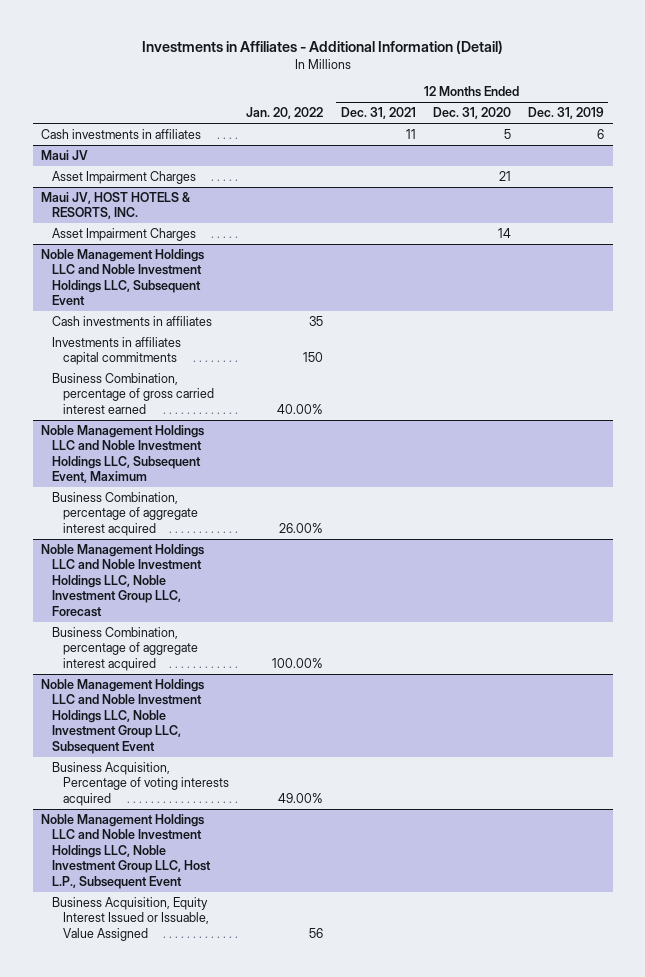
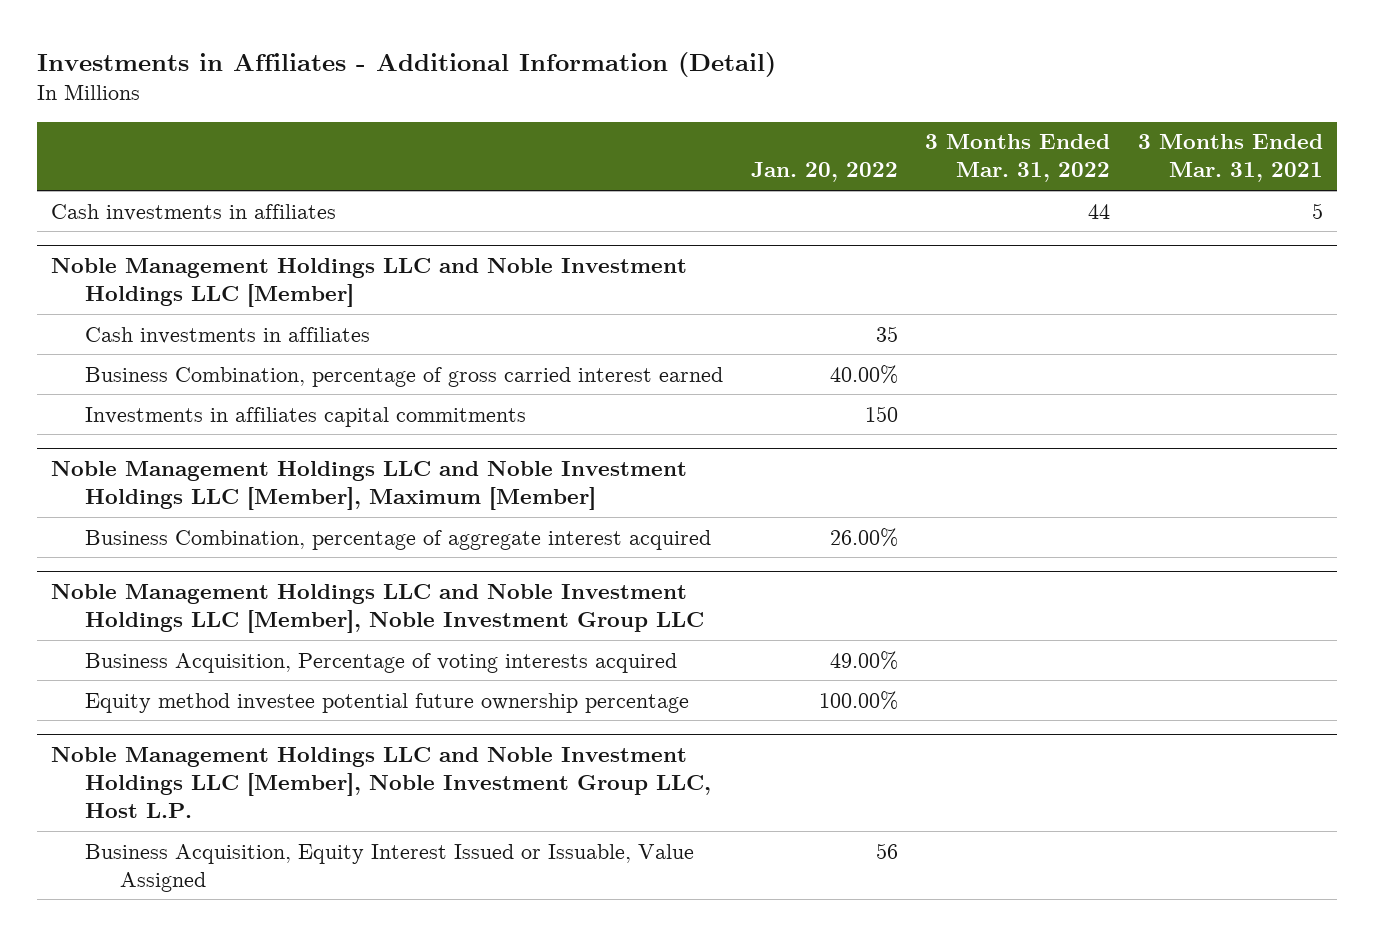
- | Jan. 20, 2022 | 12 Months Ended Dec. 31, 2021 | 12 Months Ended Dec. 31, 2020 | 12 Months Ended Dec. 31, 2019
+ | Jan. 20, 2022 | 3 Months Ended Mar. 31, 2022 | 3 Months Ended Mar. 31, 2021
- Maui JV
- Asset Impairment Charges | | | 21 |
- Maui JV, HOST HOTELS & RESORTS, INC.
- Asset Impairment Charges | | | 14 |
- Noble Management Holdings LLC and Noble Investment Holdings LLC, Subsequent Event
+ Noble Management Holdings LLC and Noble Investment Holdings LLC [Member]
- Investments in affiliates capital commitments | 150 | | |
- Noble Management Holdings LLC and Noble Investment Holdings LLC, Subsequent Event, Maximum
+ Investments in affiliates capital commitments | 150 | |
+ Noble Management Holdings LLC and Noble Investment Holdings LLC [Member], Maximum [Member]
- Noble Management Holdings LLC and Noble Investment Holdings LLC, Noble Investment Group LLC, Forecast
- Business Combination, percentage of aggregate interest acquired | 100.00% | | |
- Noble Management Holdings LLC and Noble Investment Holdings LLC, Noble Investment Group LLC, Subsequent Event
+ Noble Management Holdings LLC and Noble Investment Holdings LLC [Member], Noble Investment Group LLC
- Noble Management Holdings LLC and Noble Investment Holdings LLC, Noble Investment Group LLC, Host L.P., Subsequent Event
+ Equity method investee potential future ownership percentage | 100.00% | |
+ Noble Management Holdings LLC and Noble Investment Holdings LLC [Member], Noble Investment Group LLC, Host L.P.

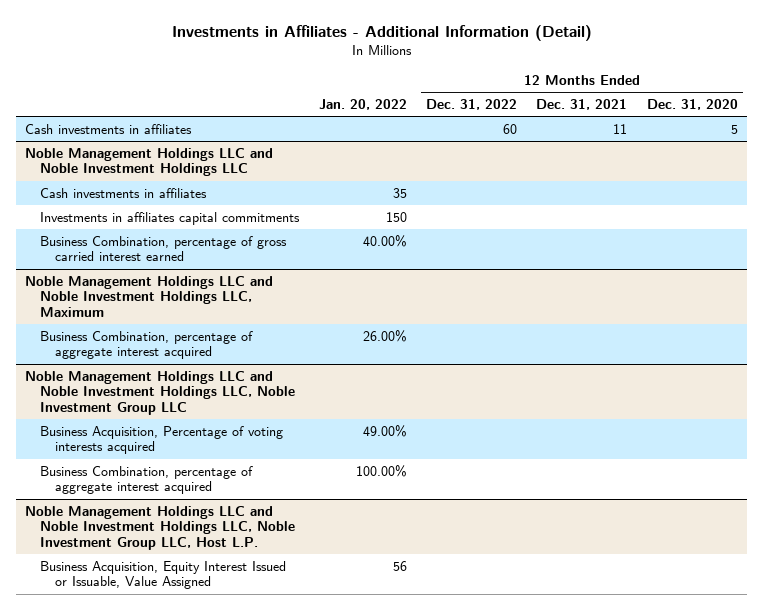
- | Jan. 20, 2022 | 3 Months Ended Mar. 31, 2022 | 3 Months Ended Mar. 31, 2021
+ | Jan. 20, 2022 | 12 Months Ended Dec. 31, 2022 | 12 Months Ended Dec. 31, 2021 | 12 Months Ended Dec. 31, 2020
- Noble Management Holdings LLC and Noble Investment Holdings LLC [Member]
+ Noble Management Holdings LLC and Noble Investment Holdings LLC
- Business Combination, percentage of gross carried interest earned | 40.00% | |
- Noble Management Holdings LLC and Noble Investment Holdings LLC [Member], Maximum [Member]
+ Business Combination, percentage of gross carried interest earned | 40.00% | | |
+ Noble Management Holdings LLC and Noble Investment Holdings LLC, Maximum
- Noble Management Holdings LLC and Noble Investment Holdings LLC [Member], Noble Investment Group LLC
+ Noble Management Holdings LLC and Noble Investment Holdings LLC, Noble Investment Group LLC
- Equity method investee potential future ownership percentage | 100.00% | |
- Noble Management Holdings LLC and Noble Investment Holdings LLC [Member], Noble Investment Group LLC, Host L.P.
+ Business Combination, percentage of aggregate interest acquired | 100.00% | | |
+ Noble Management Holdings LLC and Noble Investment Holdings LLC, Noble Investment Group LLC, Host L.P.

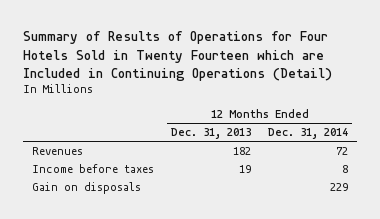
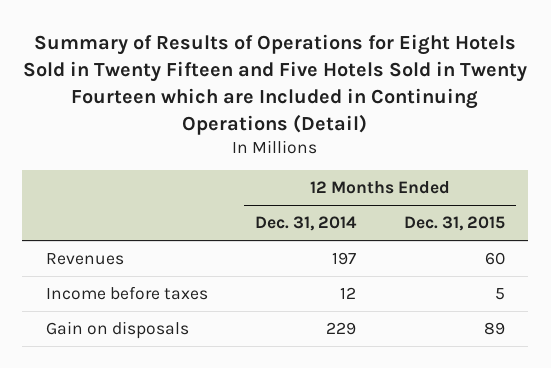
- Summary of Results of Operations for Four Hotels Sold in Twenty Fourteen which are Included in Continuing Operations (Detail)
+ Summary of Results of Operations for Eight Hotels Sold in Twenty Fifteen and Five Hotels Sold in Twenty Fourteen which are Included in Continuing Operations (Detail)
- | 12 Months Ended Dec. 31, 2013 | 12 Months Ended Dec. 31, 2014
+ | 12 Months Ended Dec. 31, 2014 | 12 Months Ended Dec. 31, 2015
- Revenues | 182 | 72
- Income before taxes | 19 | 8
+ Revenues | 197 | 60
+ Income before taxes | 12 | 5

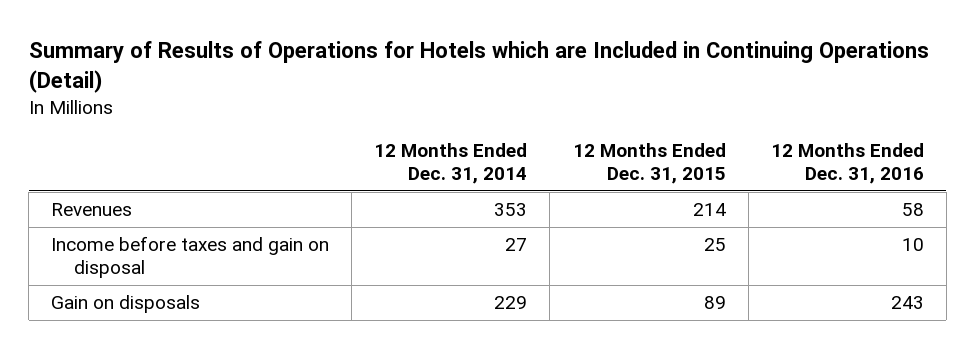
- Summary of Results of Operations for Eight Hotels Sold in Twenty Fifteen and Five Hotels Sold in Twenty Fourteen which are Included in Continuing Operations (Detail)
+ Summary of Results of Operations for Hotels which are Included in Continuing Operations (Detail)
- | 12 Months Ended Dec. 31, 2014 | 12 Months Ended Dec. 31, 2015
+ | 12 Months Ended Dec. 31, 2014 | 12 Months Ended Dec. 31, 2015 | 12 Months Ended Dec. 31, 2016
- Revenues | 197 | 60
- Income before taxes | 12 | 5
+ Revenues | 353 | 214 | 58
+ Income before taxes and gain on disposal | 27 | 25 | 10

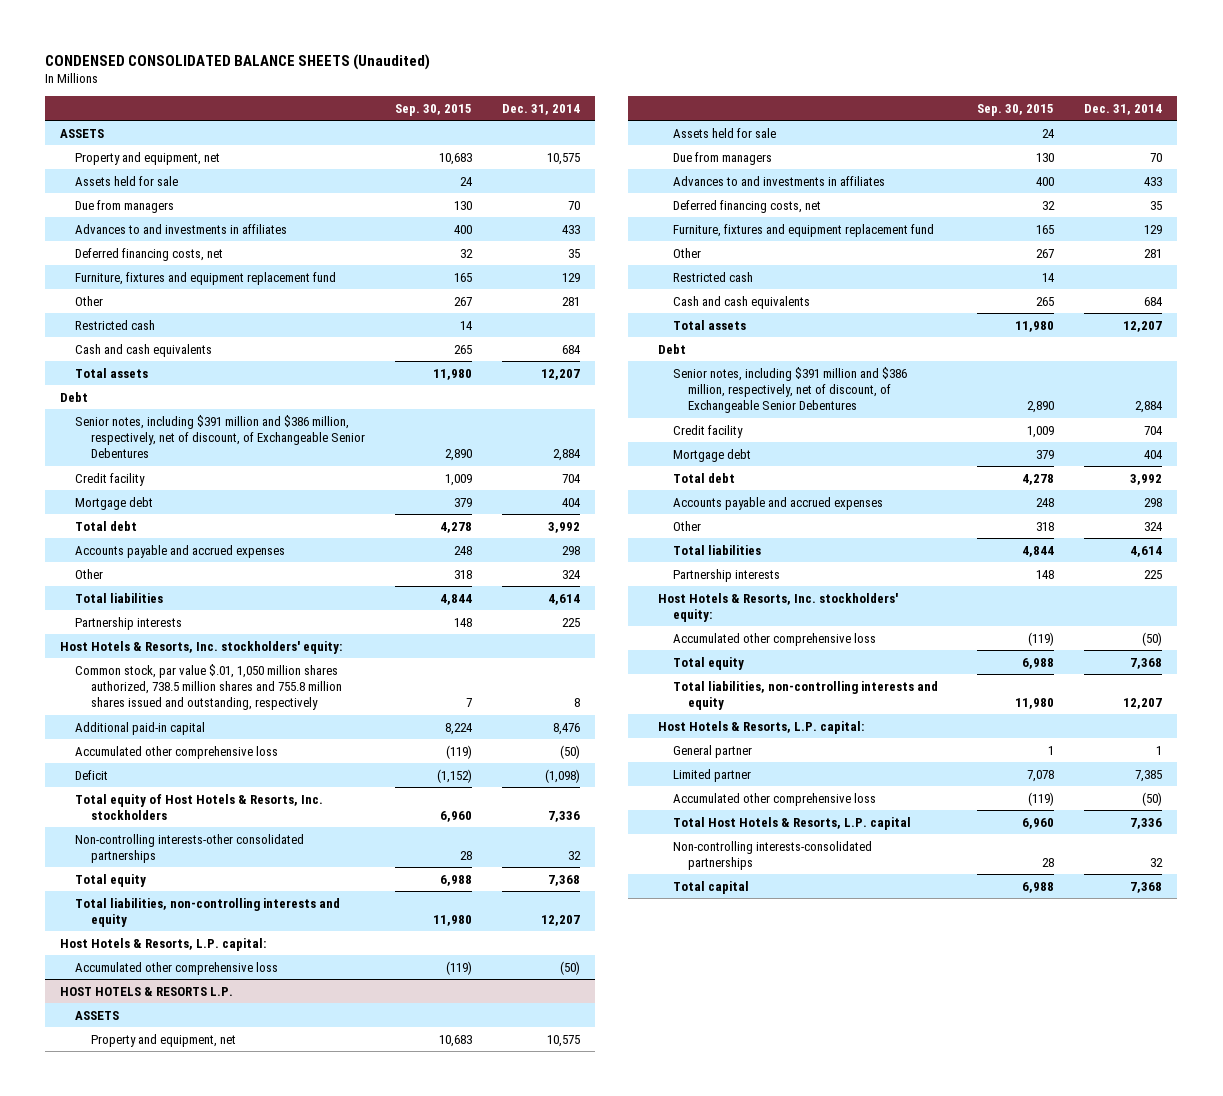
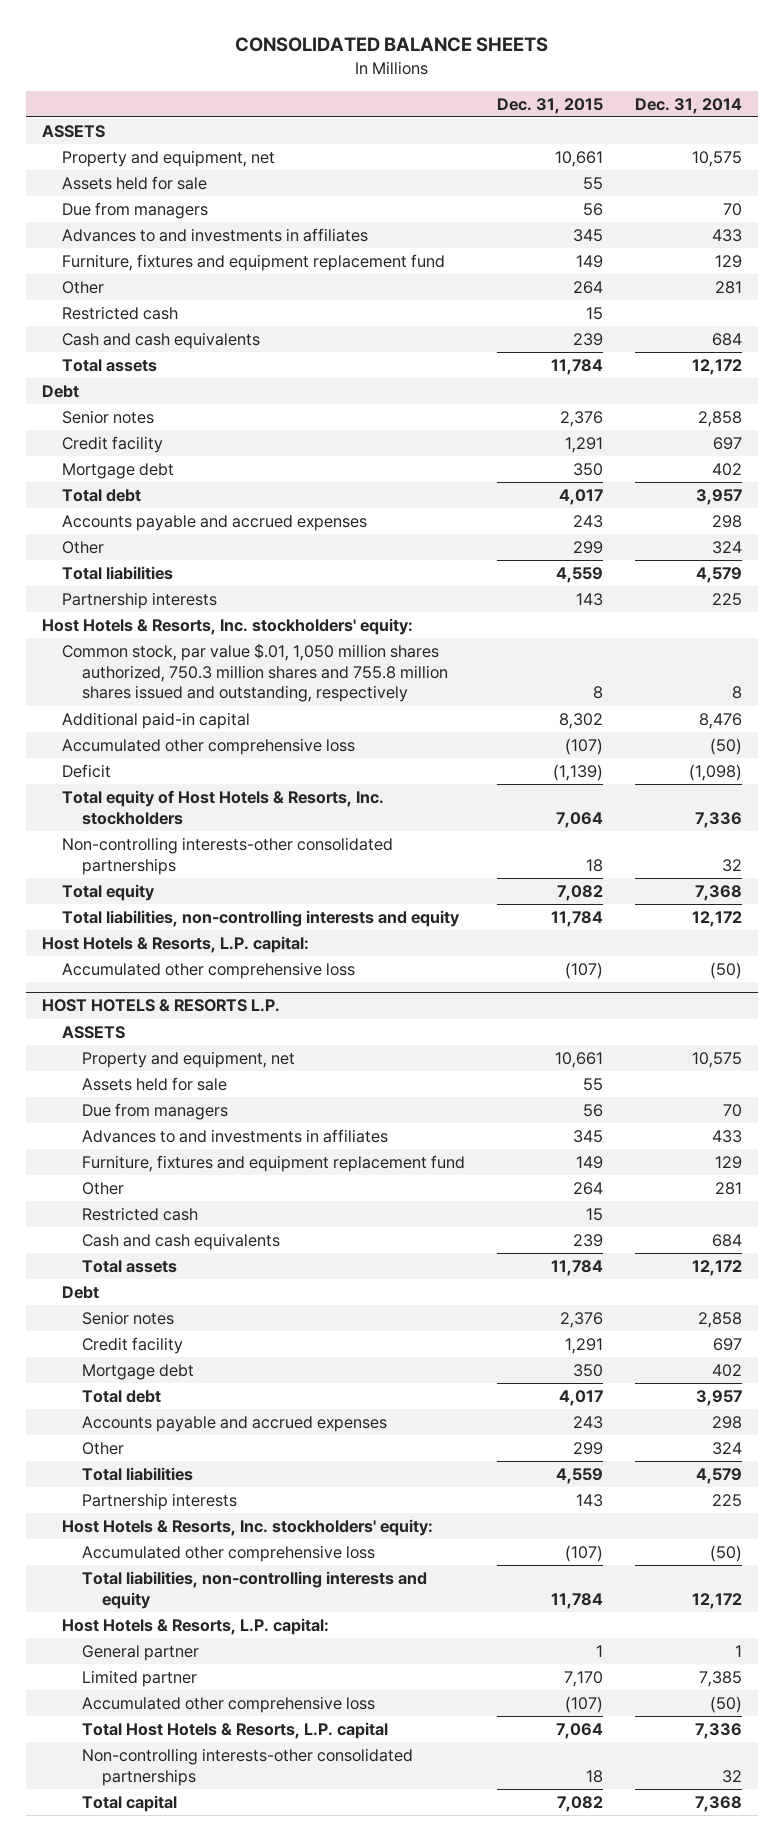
- CONDENSED CONSOLIDATED BALANCE SHEETS (Unaudited)
+ CONSOLIDATED BALANCE SHEETS
- | Sep. 30, 2015 | Dec. 31, 2014
+ | Dec. 31, 2015 | Dec. 31, 2014
- Deferred financing costs, net | 32 | 35
- Total assets | 11,980 | 12,207
+ Total assets | 11,784 | 12,172
- Senior notes, including $391 million and $386 million, respectively, net of discount, of Exchangeable Senior Debentures | 2,890 | 2,884
- Credit facility | 1,009 | 704
- Mortgage debt | 379 | 404
- Total debt | 4,278 | 3,992
+ Senior notes | 2,376 | 2,858
+ Credit facility | 1,291 | 697
+ Mortgage debt | 350 | 402
+ Total debt | 4,017 | 3,957
- Total liabilities | 4,844 | 4,614
+ Total liabilities | 4,559 | 4,579
- Common stock, par value $.01, 1,050 million shares authorized, 738.5 million shares and 755.8 million shares issued and outstanding, respectively | 7 | 8
+ Common stock, par value $.01, 1,050 million shares authorized, 750.3 million shares and 755.8 million shares issued and outstanding, respectively | 8 | 8
- Total liabilities, non-controlling interests and equity | 11,980 | 12,207
+ Total liabilities, non-controlling interests and equity | 11,784 | 12,172
@ HOST HOTELS & RESORTS L.P.
- Deferred financing costs, net | 32 | 35
- Total assets | 11,980 | 12,207
+ Total assets | 11,784 | 12,172
- Senior notes, including $391 million and $386 million, respectively, net of discount, of Exchangeable Senior Debentures | 2,890 | 2,884
- Credit facility | 1,009 | 704
- Mortgage debt | 379 | 404
- Total debt | 4,278 | 3,992
+ Senior notes | 2,376 | 2,858
+ Credit facility | 1,291 | 697
+ Mortgage debt | 350 | 402
+ Total debt | 4,017 | 3,957
- Total liabilities | 4,844 | 4,614
+ Total liabilities | 4,559 | 4,579
- Total equity | 6,988 | 7,368
- Total liabilities, non-controlling interests and equity | 11,980 | 12,207
+ Total liabilities, non-controlling interests and equity | 11,784 | 12,172
- Non-controlling interests-consolidated partnerships | 28 | 32
+ Non-controlling interests-other consolidated partnerships | 18 | 32

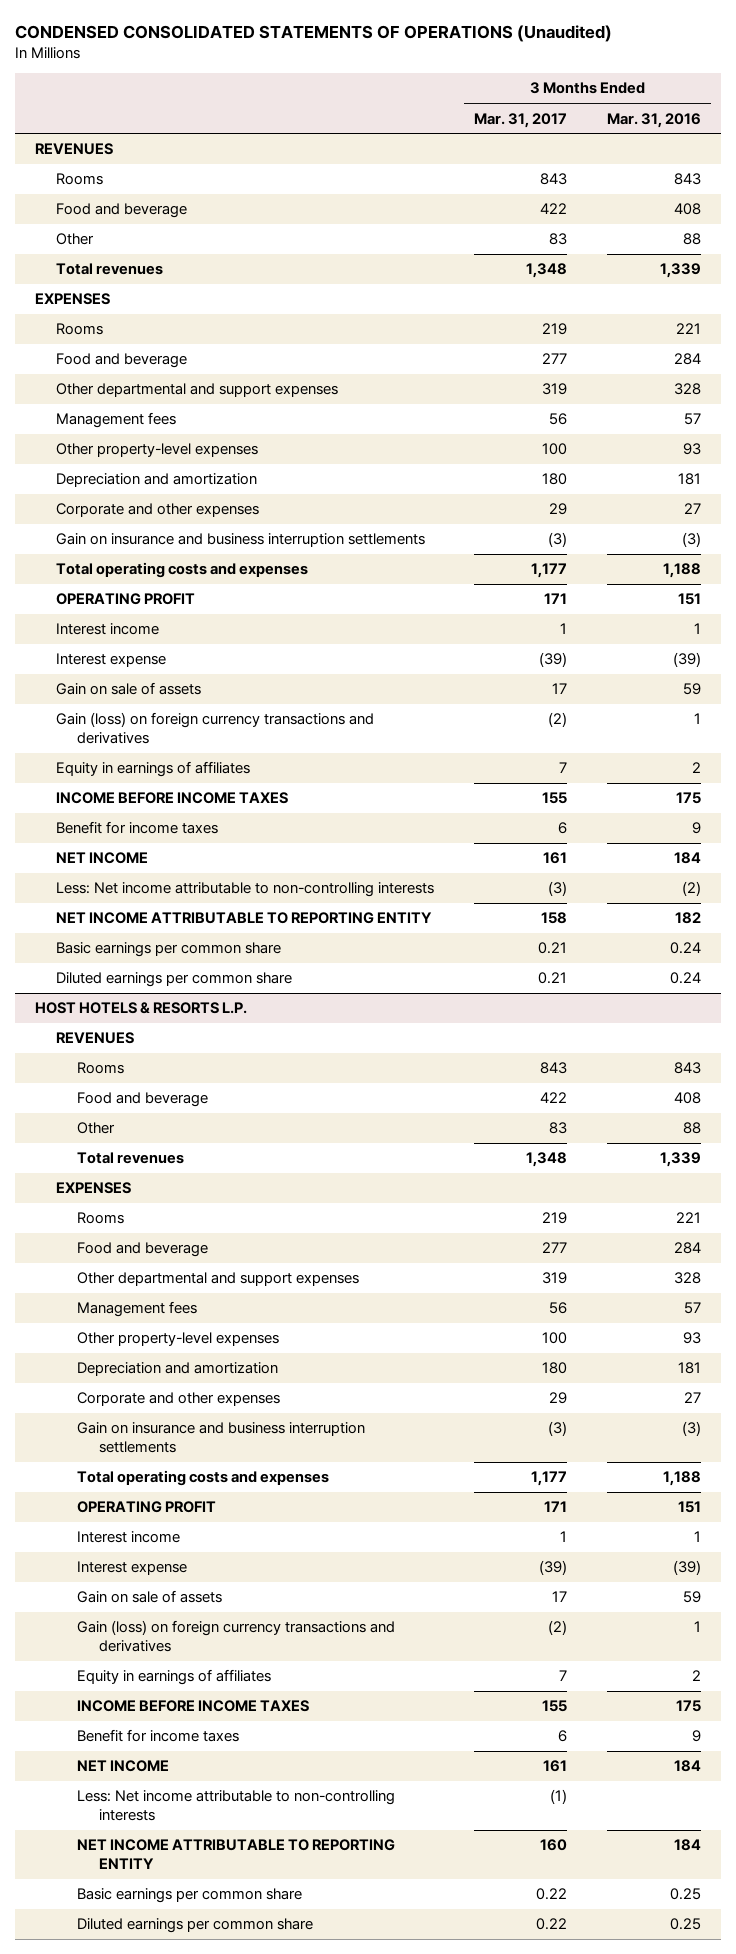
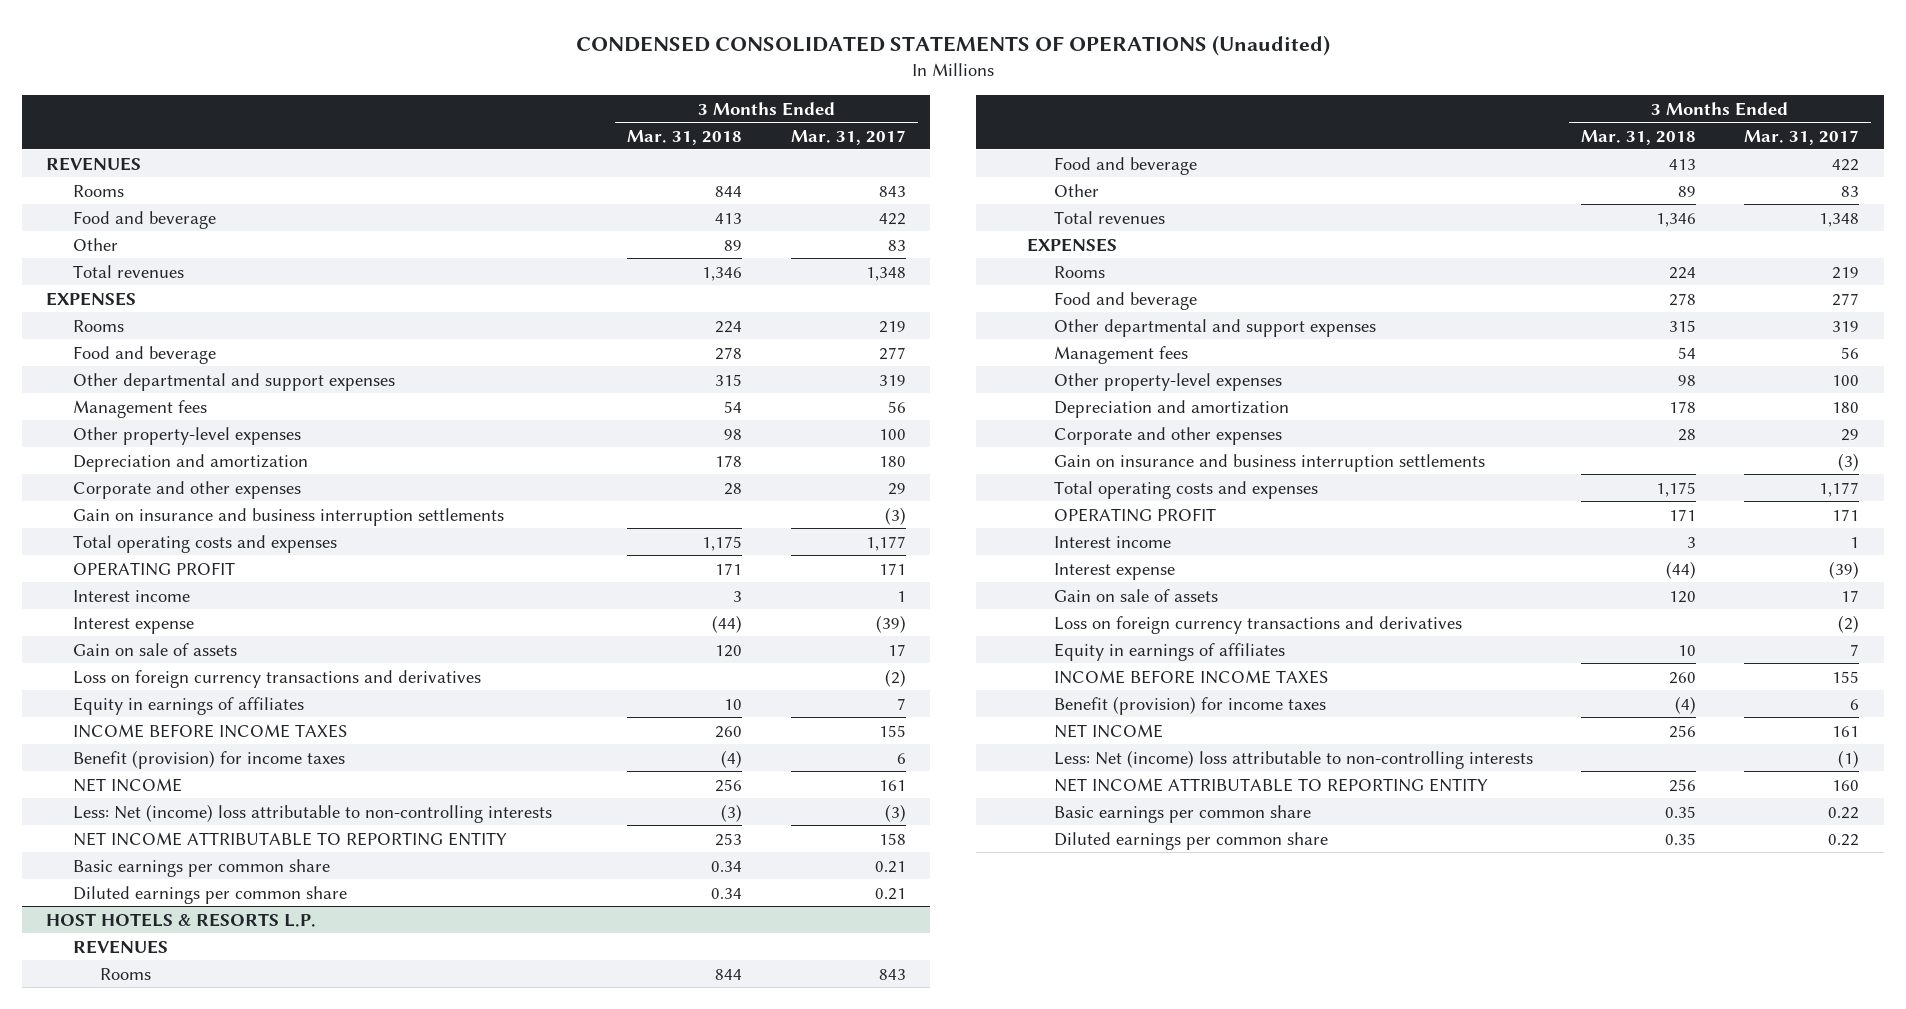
- | 3 Months Ended Mar. 31, 2017 | 3 Months Ended Mar. 31, 2016
+ | 3 Months Ended Mar. 31, 2018 | 3 Months Ended Mar. 31, 2017
- Gain (loss) on foreign currency transactions and derivatives | (2) | 1
+ Loss on foreign currency transactions and derivatives | | (2)
- Benefit for income taxes | 6 | 9
+ Benefit (provision) for income taxes | (4) | 6
- Less: Net income attributable to non-controlling interests | (3) | (2)
+ Less: Net (income) loss attributable to non-controlling interests | (3) | (3)
@ HOST HOTELS & RESORTS L.P.
- Gain (loss) on foreign currency transactions and derivatives | (2) | 1
+ Loss on foreign currency transactions and derivatives | | (2)
- Benefit for income taxes | 6 | 9
+ Benefit (provision) for income taxes | (4) | 6
- Less: Net income attributable to non-controlling interests | (1) |
+ Less: Net (income) loss attributable to non-controlling interests | | (1)

